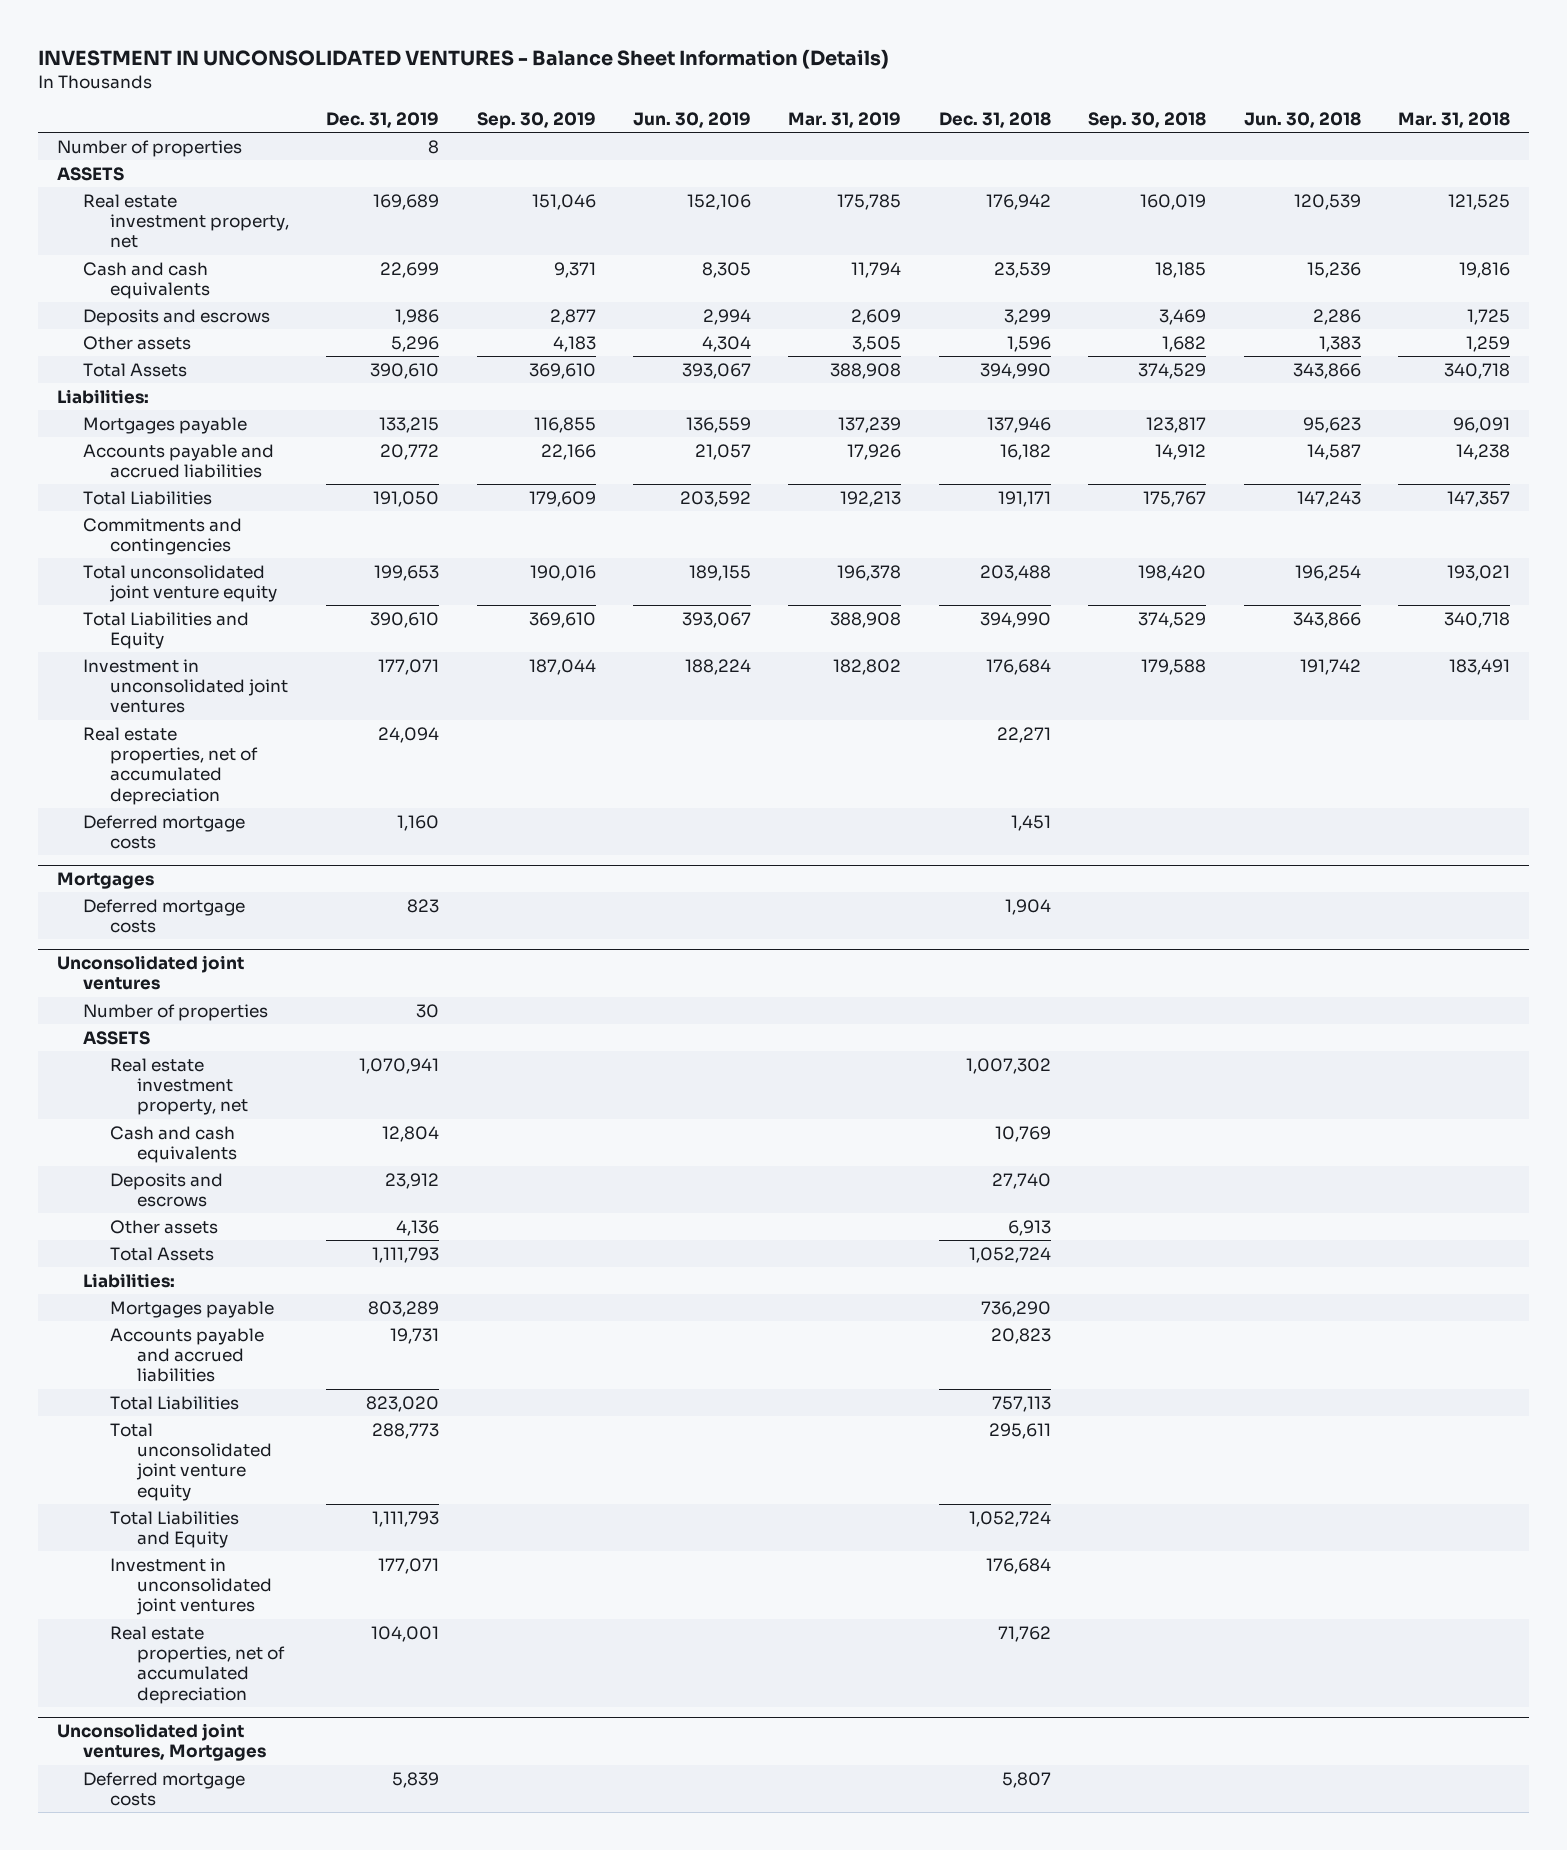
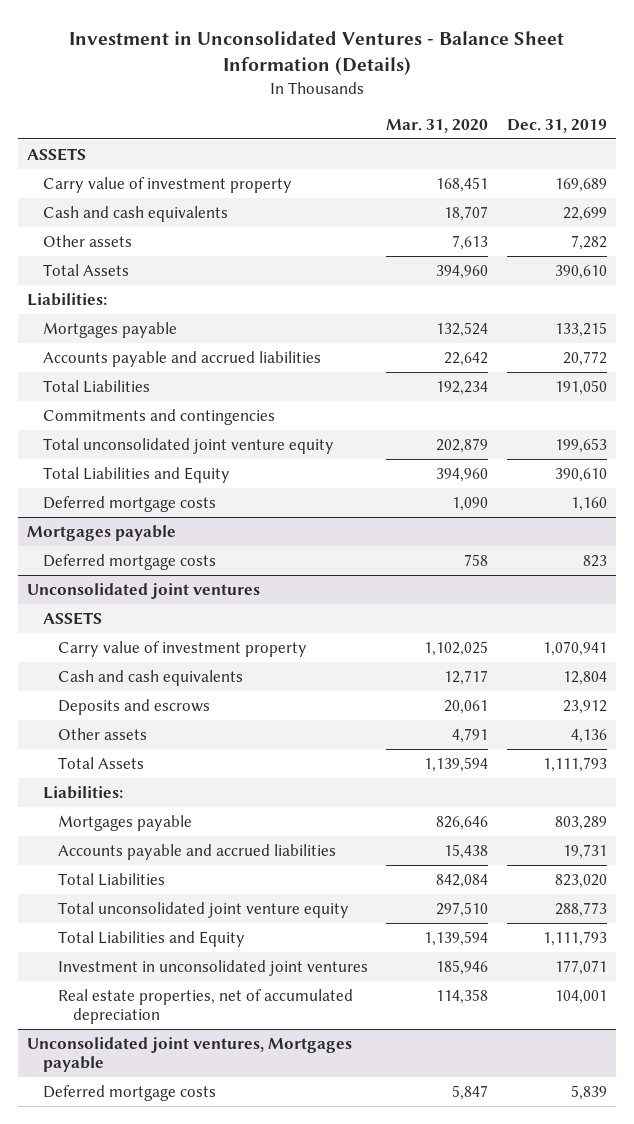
- INVESTMENT IN UNCONSOLIDATED VENTURES - Balance Sheet Information (Details)
+ Investment in Unconsolidated Ventures - Balance Sheet Information (Details)
- | Dec. 31, 2019 | Sep. 30, 2019 | Jun. 30, 2019 | Mar. 31, 2019 | Dec. 31, 2018 | Sep. 30, 2018 | Jun. 30, 2018 | Mar. 31, 2018
+ | Mar. 31, 2020 | Dec. 31, 2019
- Number of properties | 8 | | | | | | |
- Real estate investment property, net | 169,689 | 151,046 | 152,106 | 175,785 | 176,942 | 160,019 | 120,539 | 121,525
+ Carry value of investment property | 168,451 | 169,689
- Deposits and escrows | 1,986 | 2,877 | 2,994 | 2,609 | 3,299 | 3,469 | 2,286 | 1,725
- Other assets | 5,296 | 4,183 | 4,304 | 3,505 | 1,596 | 1,682 | 1,383 | 1,259
+ Other assets | 7,613 | 7,282
- Investment in unconsolidated joint ventures | 177,071 | 187,044 | 188,224 | 182,802 | 176,684 | 179,588 | 191,742 | 183,491
- Real estate properties, net of accumulated depreciation | 24,094 | | | | 22,271 | | |
- Mortgages
+ Mortgages payable
@ Unconsolidated joint ventures
- Number of properties | 30 | | | | | | |
- Real estate investment property, net | 1,070,941 | | | | 1,007,302 | | |
+ Carry value of investment property | 1,102,025 | 1,070,941
- Unconsolidated joint ventures, Mortgages
+ Unconsolidated joint ventures, Mortgages payable

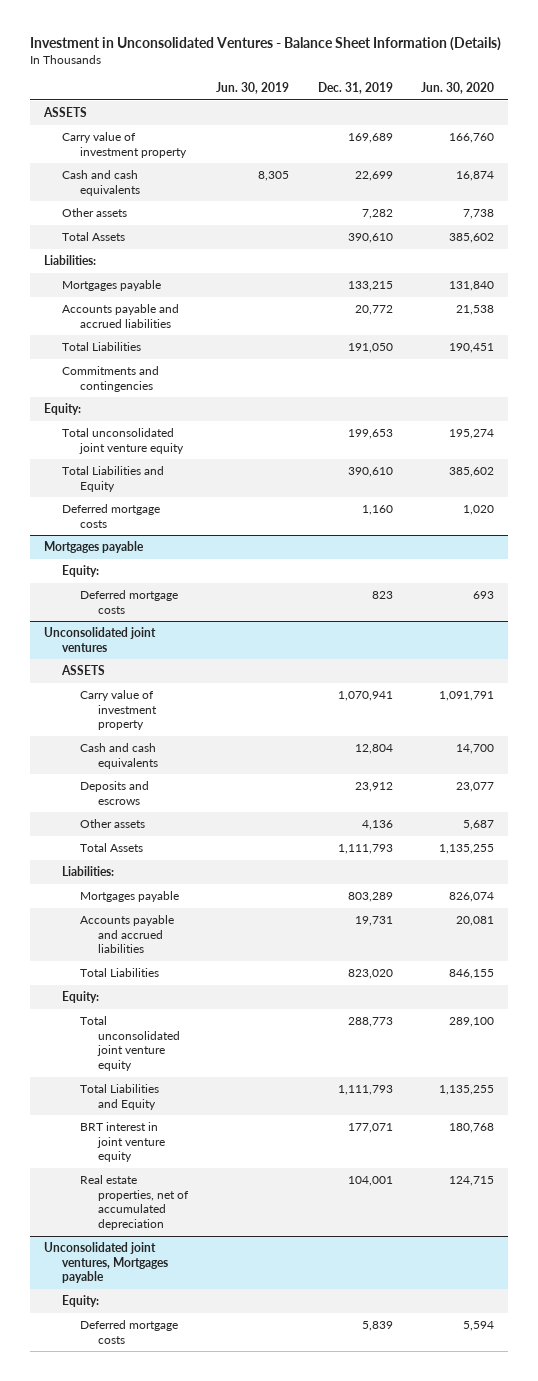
- | Mar. 31, 2020 | Dec. 31, 2019
+ | Jun. 30, 2019 | Dec. 31, 2019 | Jun. 30, 2020
+ Equity:
@ Mortgages payable
+ Equity:
@ Unconsolidated joint ventures
+ Equity:
- Investment in unconsolidated joint ventures | 185,946 | 177,071
+ BRT interest in joint venture equity | | 177,071 | 180,768
@ Unconsolidated joint ventures, Mortgages payable
+ Equity:

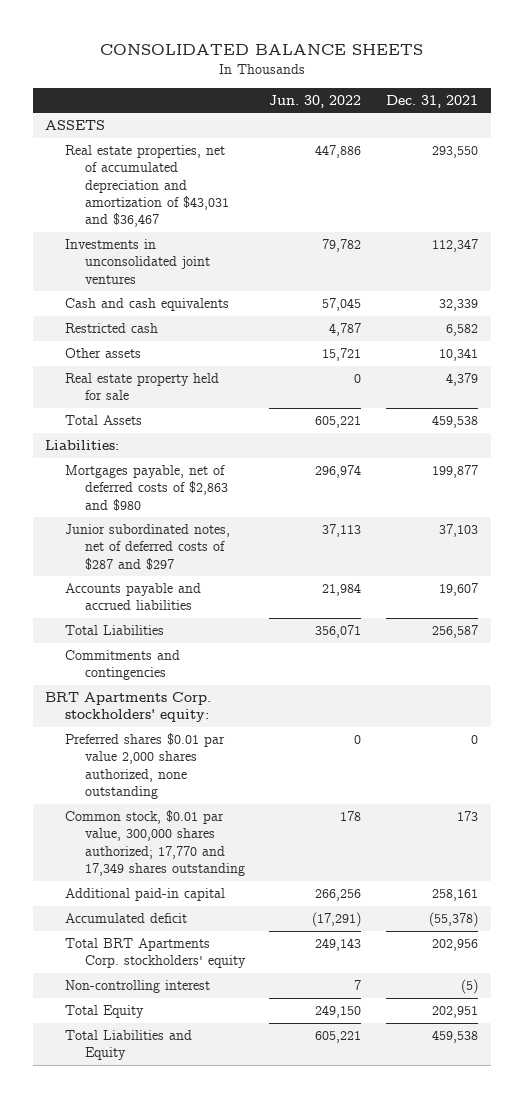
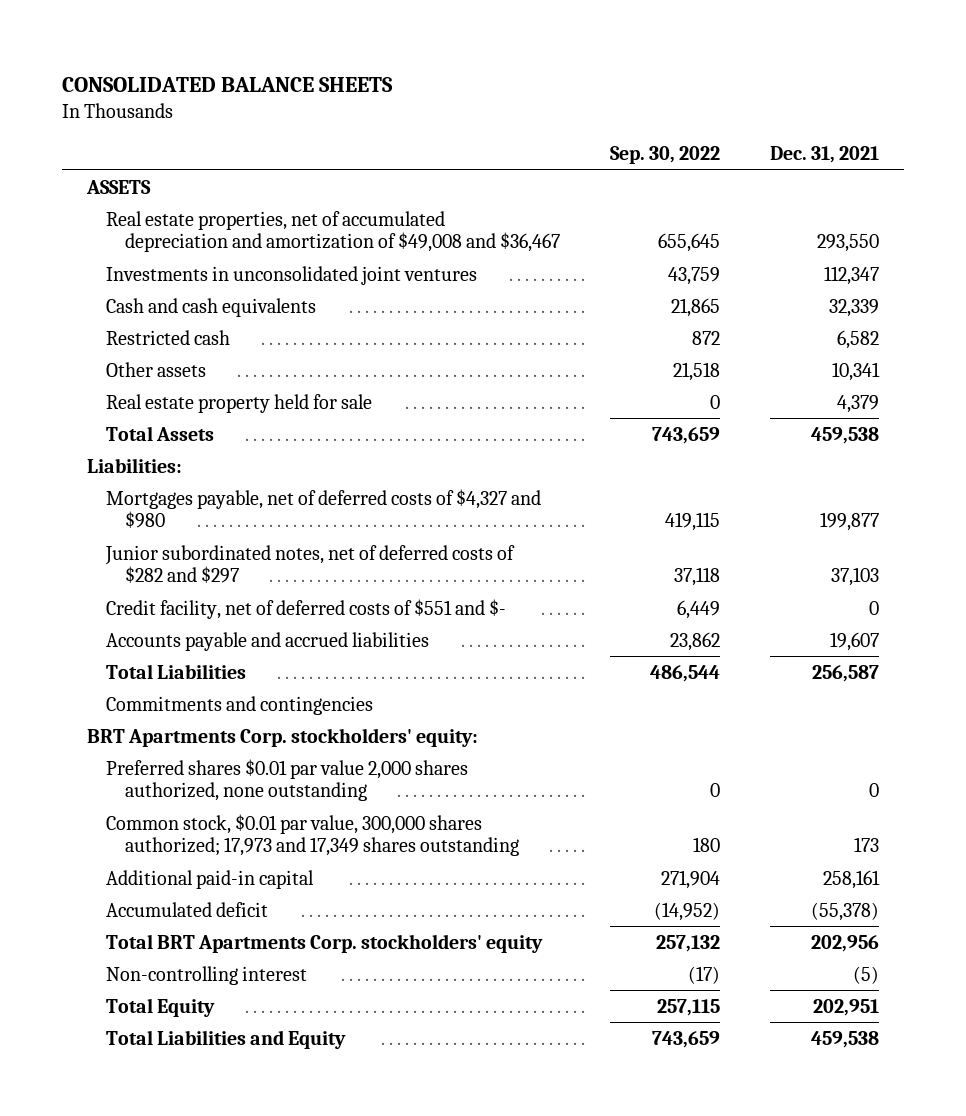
- | Jun. 30, 2022 | Dec. 31, 2021
+ | Sep. 30, 2022 | Dec. 31, 2021
- Real estate properties, net of accumulated depreciation and amortization of $43,031 and $36,467 | 447,886 | 293,550
+ Real estate properties, net of accumulated depreciation and amortization of $49,008 and $36,467 | 655,645 | 293,550
- Mortgages payable, net of deferred costs of $2,863 and $980 | 296,974 | 199,877
- Junior subordinated notes, net of deferred costs of $287 and $297 | 37,113 | 37,103
+ Mortgages payable, net of deferred costs of $4,327 and $980 | 419,115 | 199,877
+ Junior subordinated notes, net of deferred costs of $282 and $297 | 37,118 | 37,103
+ Credit facility, net of deferred costs of $551 and $- | 6,449 | 0
- Common stock, $0.01 par value, 300,000 shares authorized; 17,770 and 17,349 shares outstanding | 178 | 173
+ Common stock, $0.01 par value, 300,000 shares authorized; 17,973 and 17,349 shares outstanding | 180 | 173

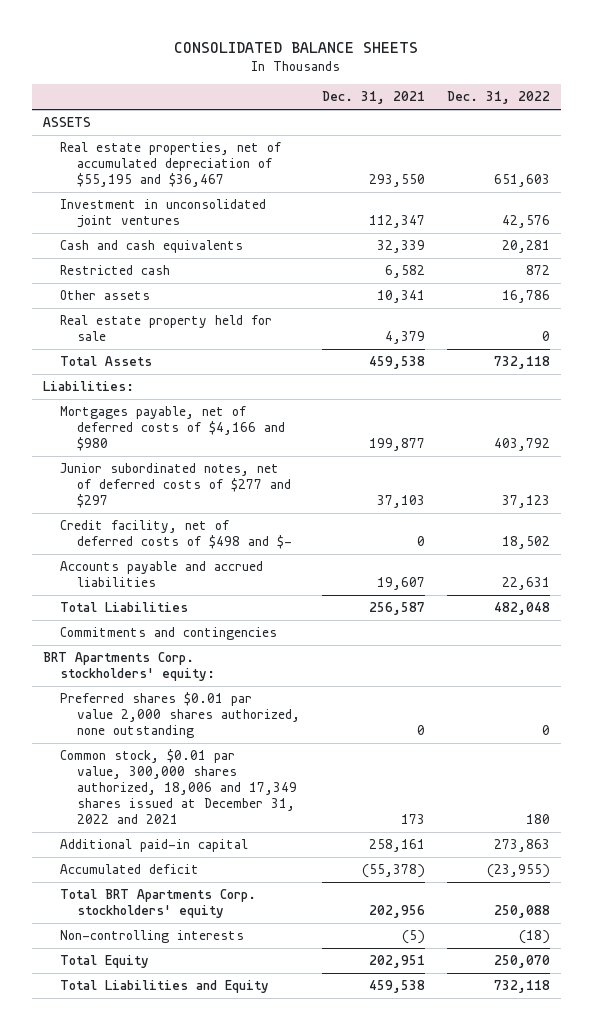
- | Sep. 30, 2022 | Dec. 31, 2021
+ | Dec. 31, 2021 | Dec. 31, 2022
- Real estate properties, net of accumulated depreciation and amortization of $49,008 and $36,467 | 655,645 | 293,550
- Investments in unconsolidated joint ventures | 43,759 | 112,347
+ Real estate properties, net of accumulated depreciation of $55,195 and $36,467 | 293,550 | 651,603
+ Investment in unconsolidated joint ventures | 112,347 | 42,576
- Mortgages payable, net of deferred costs of $4,327 and $980 | 419,115 | 199,877
- Junior subordinated notes, net of deferred costs of $282 and $297 | 37,118 | 37,103
- Credit facility, net of deferred costs of $551 and $- | 6,449 | 0
+ Mortgages payable, net of deferred costs of $4,166 and $980 | 199,877 | 403,792
+ Junior subordinated notes, net of deferred costs of $277 and $297 | 37,103 | 37,123
+ Credit facility, net of deferred costs of $498 and $- | 0 | 18,502
- Common stock, $0.01 par value, 300,000 shares authorized; 17,973 and 17,349 shares outstanding | 180 | 173
+ Common stock, $0.01 par value, 300,000 shares authorized, 18,006 and 17,349 shares issued at December 31, 2022 and 2021 | 173 | 180
- Non-controlling interest | (17) | (5)
+ Non-controlling interests | (5) | (18)

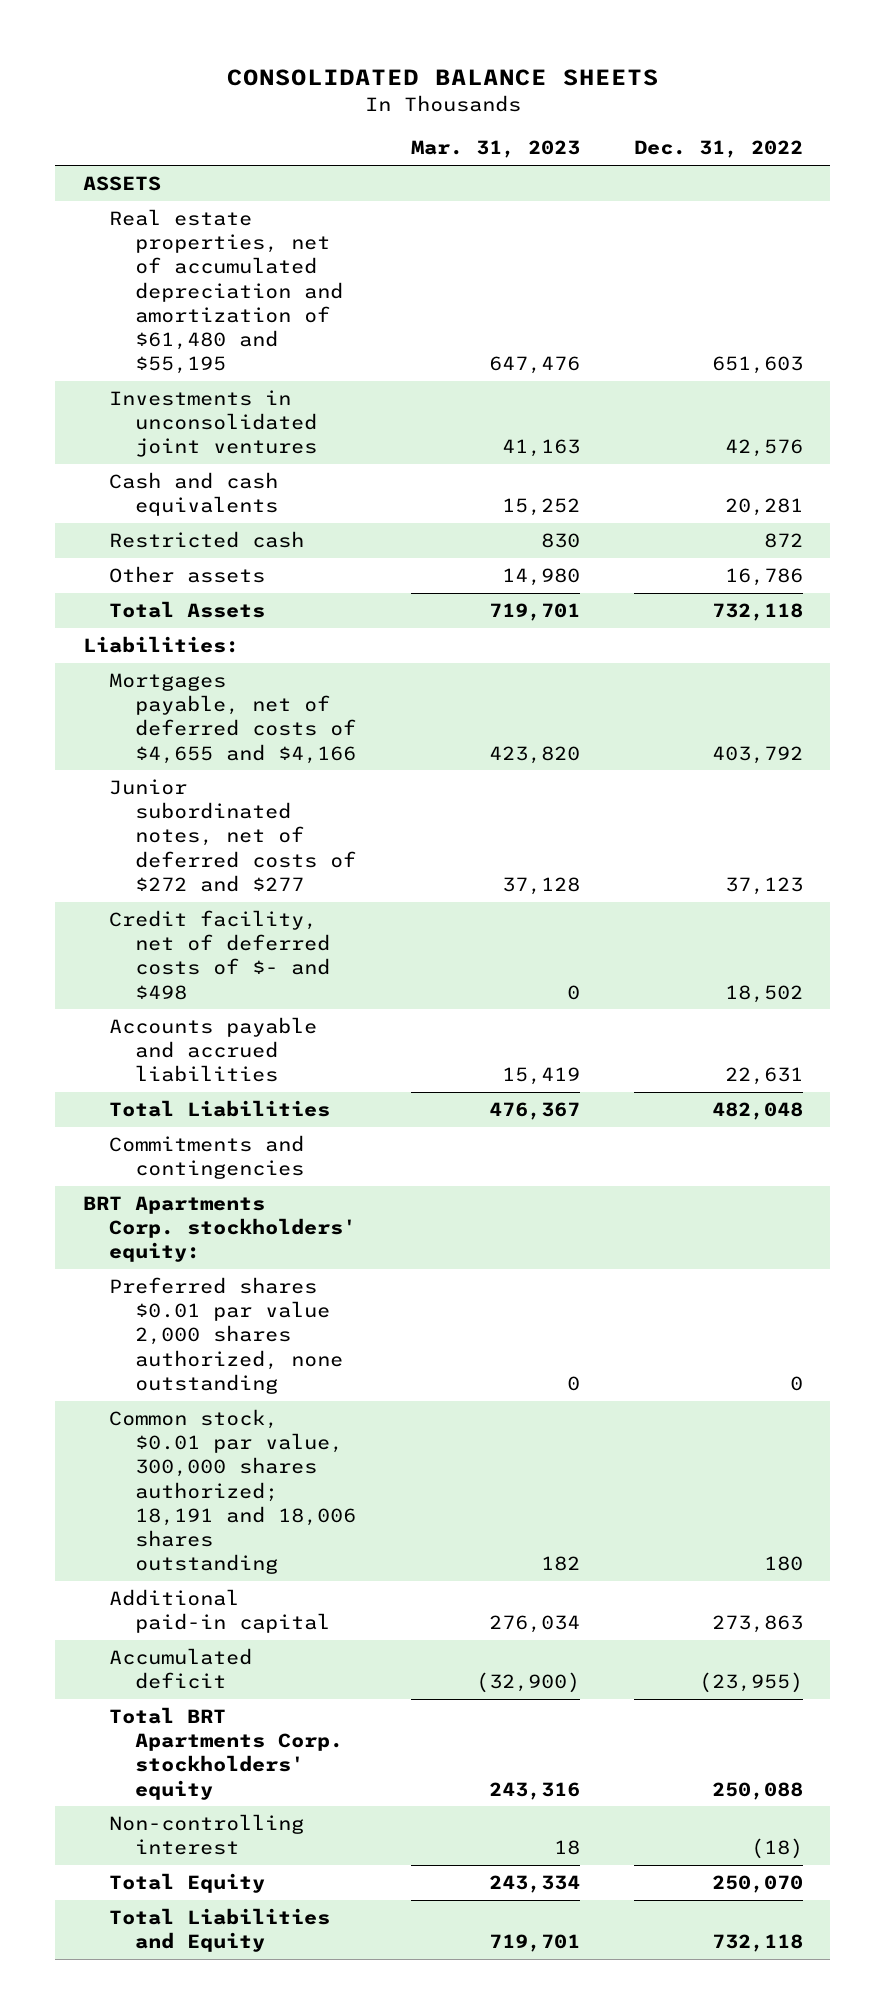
- | Dec. 31, 2021 | Dec. 31, 2022
+ | Mar. 31, 2023 | Dec. 31, 2022
- Real estate properties, net of accumulated depreciation of $55,195 and $36,467 | 293,550 | 651,603
- Investment in unconsolidated joint ventures | 112,347 | 42,576
+ Real estate properties, net of accumulated depreciation and amortization of $61,480 and $55,195 | 647,476 | 651,603
+ Investments in unconsolidated joint ventures | 41,163 | 42,576
- Real estate property held for sale | 4,379 | 0
- Mortgages payable, net of deferred costs of $4,166 and $980 | 199,877 | 403,792
- Junior subordinated notes, net of deferred costs of $277 and $297 | 37,103 | 37,123
- Credit facility, net of deferred costs of $498 and $- | 0 | 18,502
+ Mortgages payable, net of deferred costs of $4,655 and $4,166 | 423,820 | 403,792
+ Junior subordinated notes, net of deferred costs of $272 and $277 | 37,128 | 37,123
+ Credit facility, net of deferred costs of $- and $498 | 0 | 18,502
- Common stock, $0.01 par value, 300,000 shares authorized, 18,006 and 17,349 shares issued at December 31, 2022 and 2021 | 173 | 180
+ Common stock, $0.01 par value, 300,000 shares authorized; 18,191 and 18,006 shares outstanding | 182 | 180
- Non-controlling interests | (5) | (18)
+ Non-controlling interest | 18 | (18)

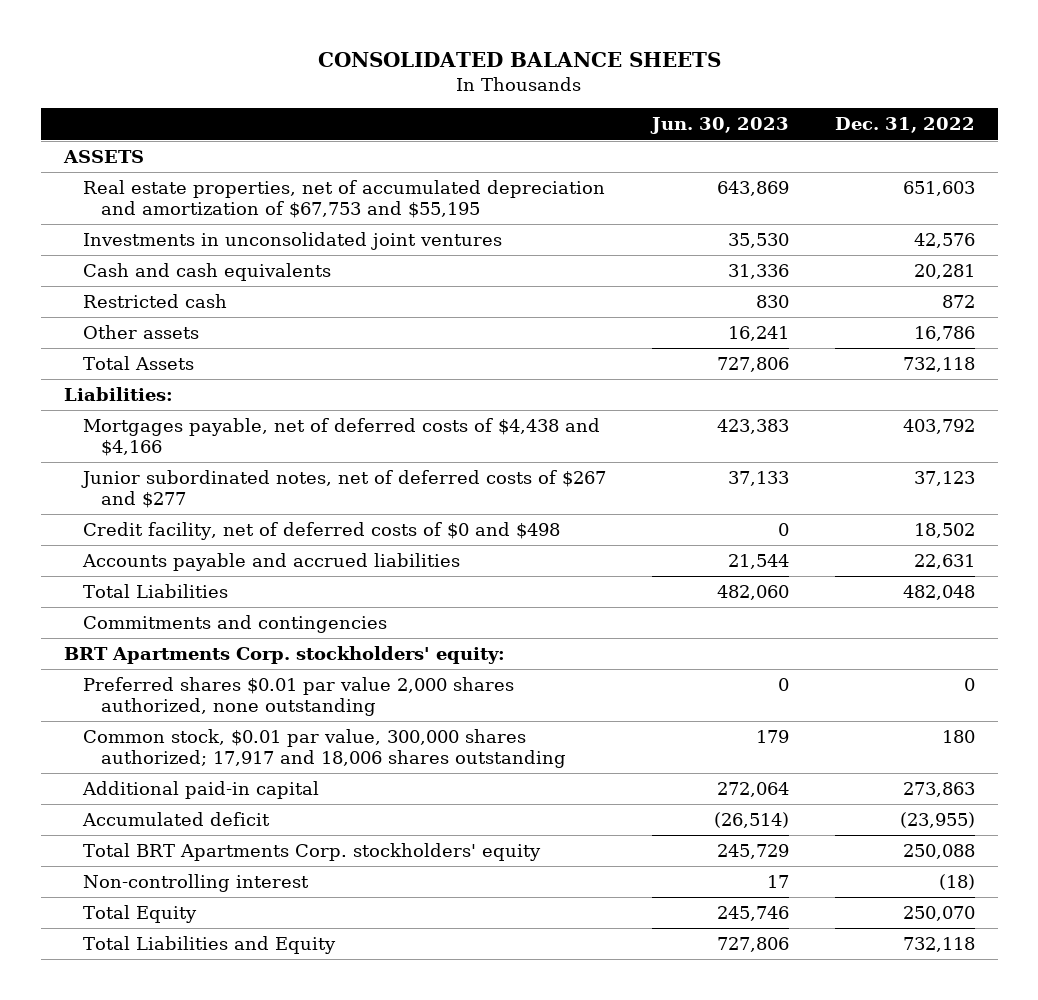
- | Mar. 31, 2023 | Dec. 31, 2022
+ | Jun. 30, 2023 | Dec. 31, 2022
- Real estate properties, net of accumulated depreciation and amortization of $61,480 and $55,195 | 647,476 | 651,603
+ Real estate properties, net of accumulated depreciation and amortization of $67,753 and $55,195 | 643,869 | 651,603
- Mortgages payable, net of deferred costs of $4,655 and $4,166 | 423,820 | 403,792
- Junior subordinated notes, net of deferred costs of $272 and $277 | 37,128 | 37,123
- Credit facility, net of deferred costs of $- and $498 | 0 | 18,502
+ Mortgages payable, net of deferred costs of $4,438 and $4,166 | 423,383 | 403,792
+ Junior subordinated notes, net of deferred costs of $267 and $277 | 37,133 | 37,123
+ Credit facility, net of deferred costs of $0 and $498 | 0 | 18,502
- Common stock, $0.01 par value, 300,000 shares authorized; 18,191 and 18,006 shares outstanding | 182 | 180
+ Common stock, $0.01 par value, 300,000 shares authorized; 17,917 and 18,006 shares outstanding | 179 | 180

